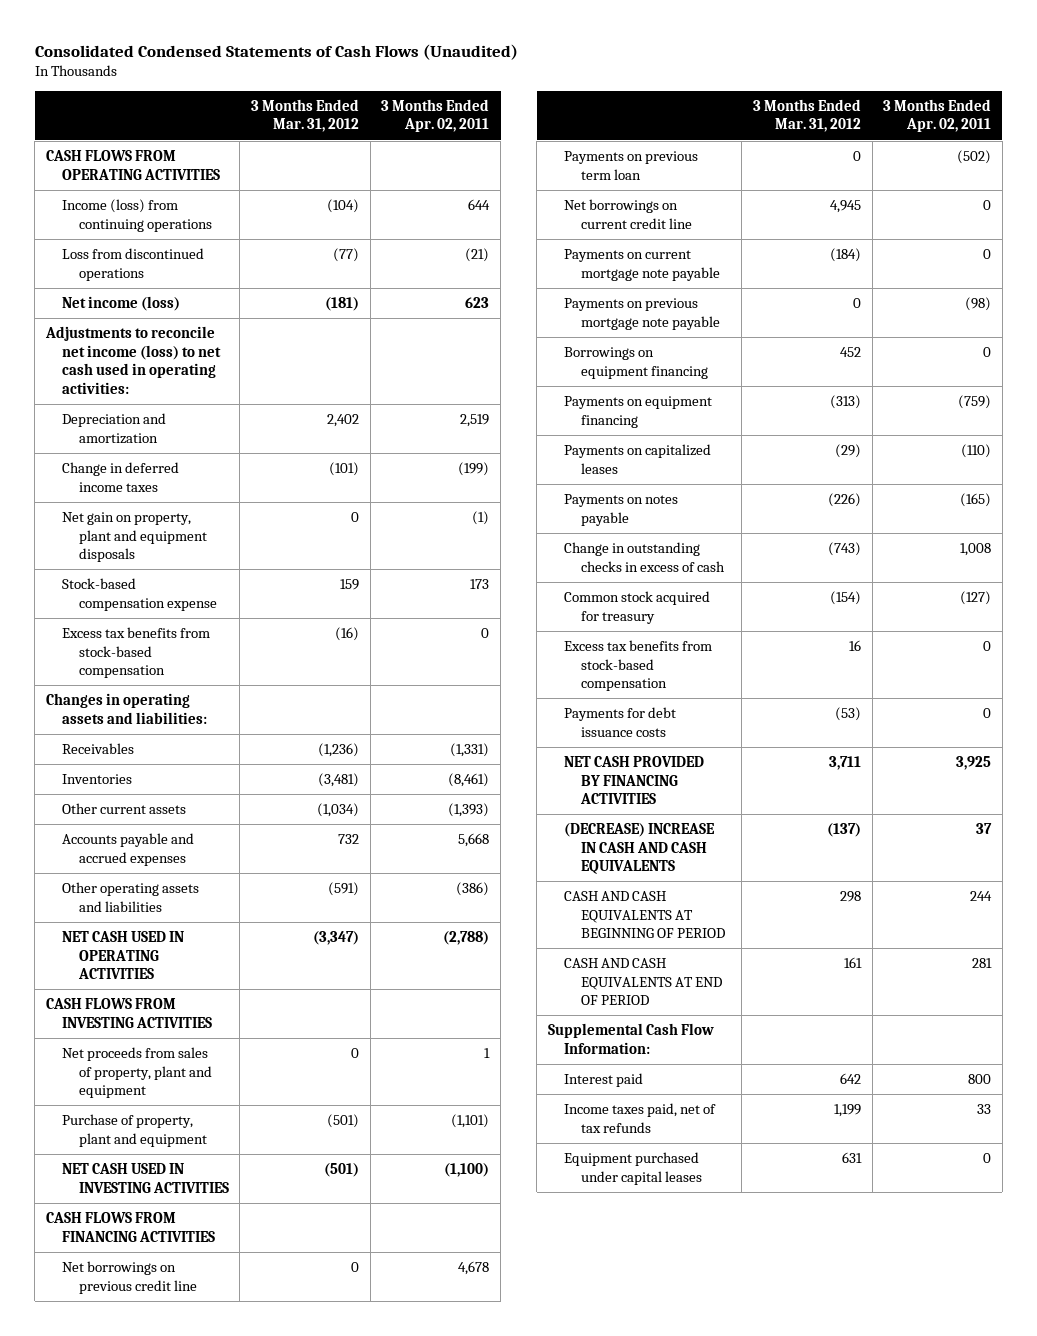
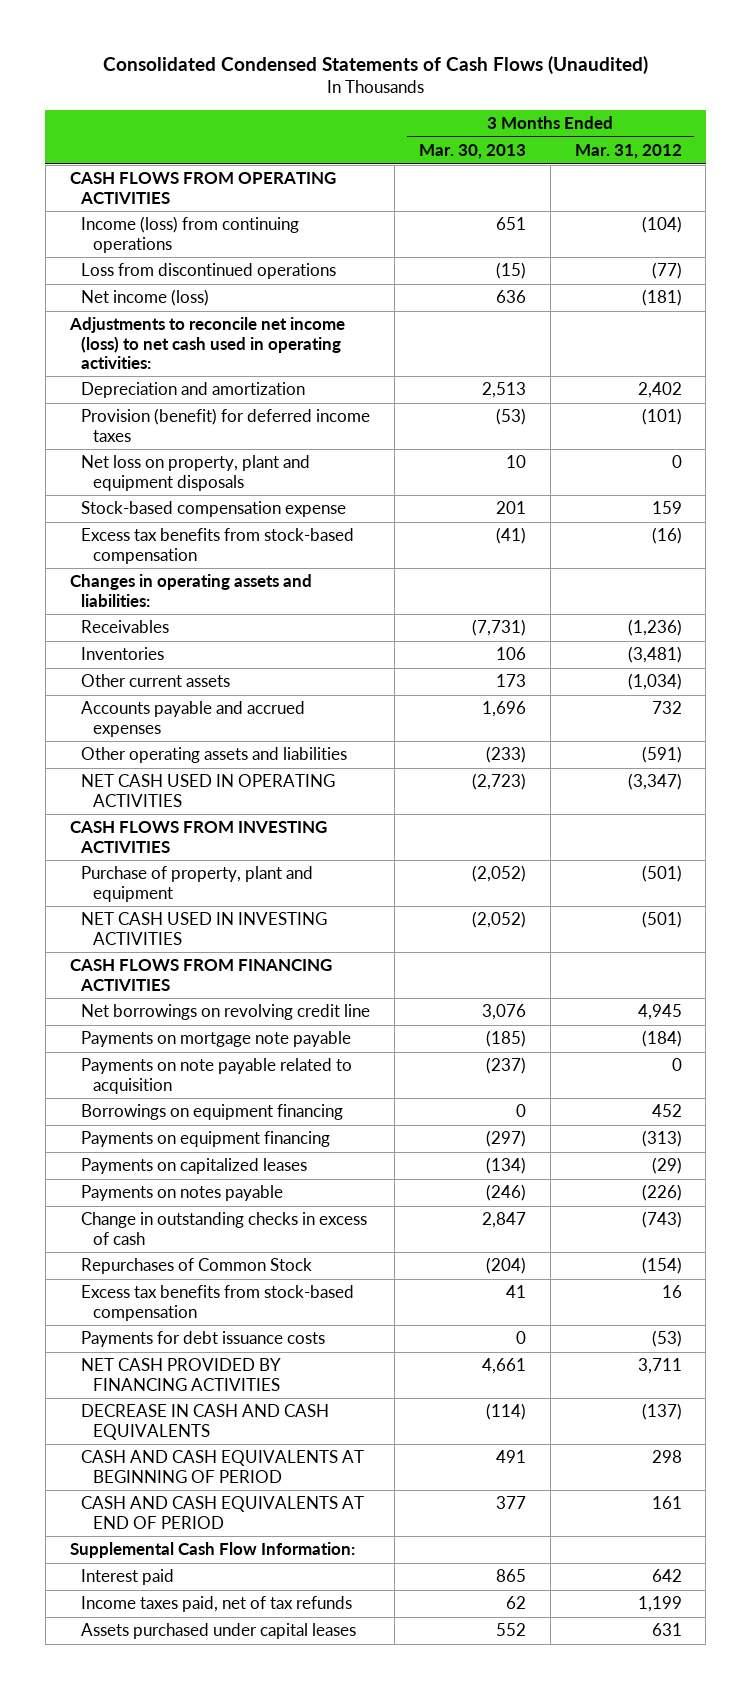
- | 3 Months Ended Mar. 31, 2012 | 3 Months Ended Apr. 02, 2011
+ | 3 Months Ended Mar. 30, 2013 | 3 Months Ended Mar. 31, 2012
- Change in deferred income taxes | (101) | (199)
- Net gain on property, plant and equipment disposals | 0 | (1)
+ Provision (benefit) for deferred income taxes | (53) | (101)
+ Net loss on property, plant and equipment disposals | 10 | 0
- Net proceeds from sales of property, plant and equipment | 0 | 1
- Net borrowings on previous credit line | 0 | 4,678
- Payments on previous term loan | 0 | (502)
- Net borrowings on current credit line | 4,945 | 0
- Payments on current mortgage note payable | (184) | 0
- Payments on previous mortgage note payable | 0 | (98)
+ Net borrowings on revolving credit line | 3,076 | 4,945
+ Payments on mortgage note payable | (185) | (184)
+ Payments on note payable related to acquisition | (237) | 0
- Common stock acquired for treasury | (154) | (127)
+ Repurchases of Common Stock | (204) | (154)
- (DECREASE) INCREASE IN CASH AND CASH EQUIVALENTS | (137) | 37
+ DECREASE IN CASH AND CASH EQUIVALENTS | (114) | (137)
- Equipment purchased under capital leases | 631 | 0
+ Assets purchased under capital leases | 552 | 631

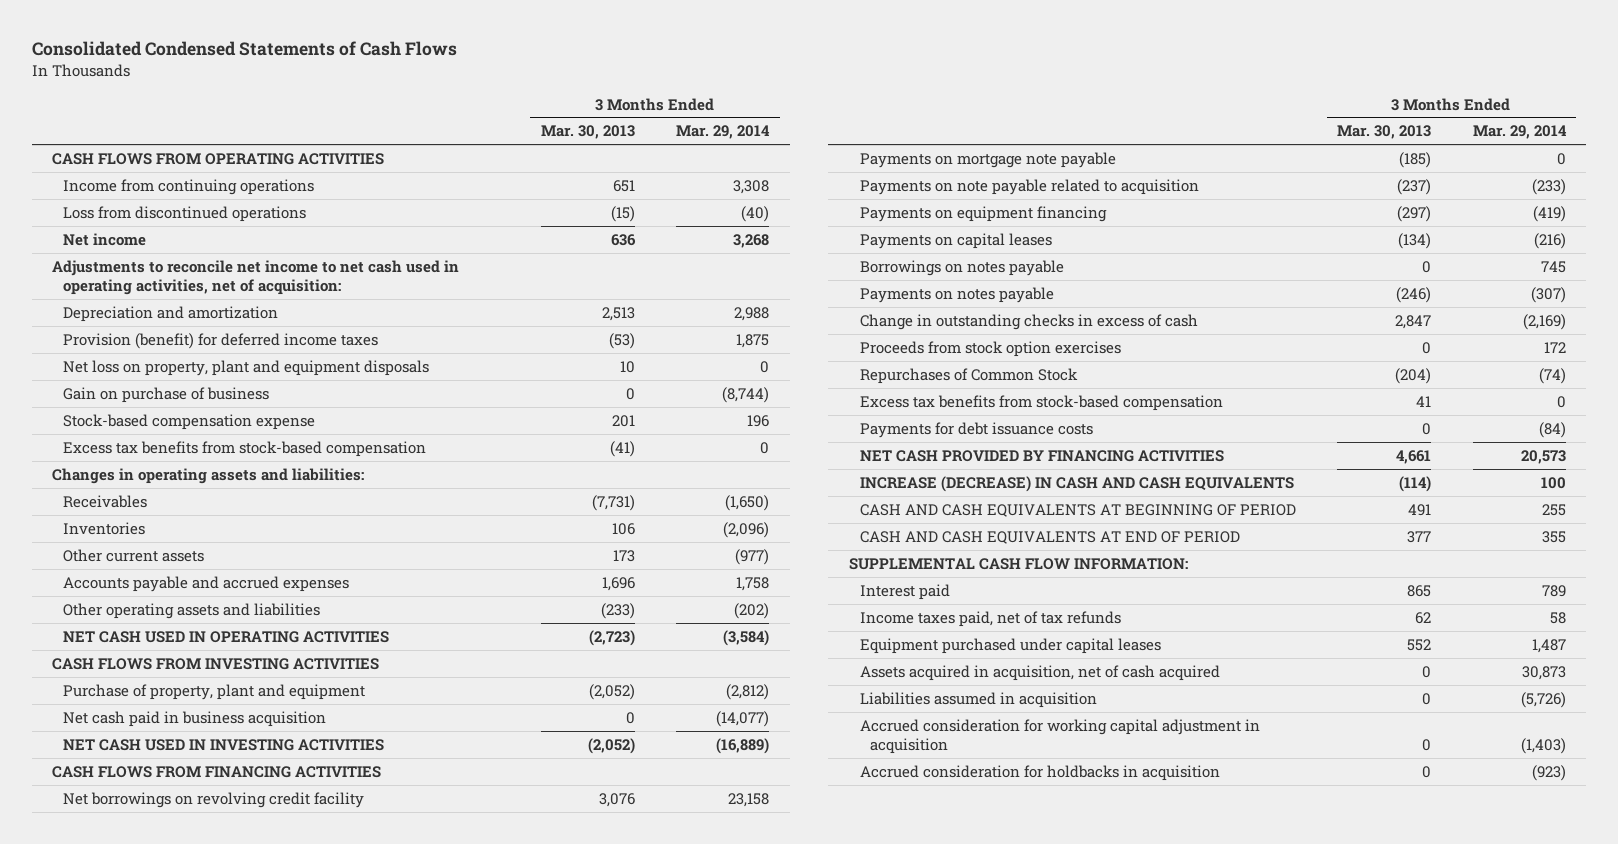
- Consolidated Condensed Statements of Cash Flows (Unaudited)
+ Consolidated Condensed Statements of Cash Flows
- | 3 Months Ended Mar. 30, 2013 | 3 Months Ended Mar. 31, 2012
+ | 3 Months Ended Mar. 30, 2013 | 3 Months Ended Mar. 29, 2014
- Income (loss) from continuing operations | 651 | (104)
+ Income from continuing operations | 651 | 3,308
- Net income (loss) | 636 | (181)
- Adjustments to reconcile net income (loss) to net cash used in operating activities:
+ Net income | 636 | 3,268
+ Adjustments to reconcile net income to net cash used in operating activities, net of acquisition:
+ Gain on purchase of business | 0 | (8,744)
+ Net cash paid in business acquisition | 0 | (14,077)
- Net borrowings on revolving credit line | 3,076 | 4,945
+ Net borrowings on revolving credit facility | 3,076 | 23,158
- Borrowings on equipment financing | 0 | 452
- Payments on capitalized leases | (134) | (29)
+ Payments on capital leases | (134) | (216)
+ Borrowings on notes payable | 0 | 745
+ Proceeds from stock option exercises | 0 | 172
- DECREASE IN CASH AND CASH EQUIVALENTS | (114) | (137)
+ INCREASE (DECREASE) IN CASH AND CASH EQUIVALENTS | (114) | 100
- Supplemental Cash Flow Information:
+ SUPPLEMENTAL CASH FLOW INFORMATION:
- Assets purchased under capital leases | 552 | 631
+ Equipment purchased under capital leases | 552 | 1,487
+ Assets acquired in acquisition, net of cash acquired | 0 | 30,873
+ Liabilities assumed in acquisition | 0 | (5,726)
+ Accrued consideration for working capital adjustment in acquisition | 0 | (1,403)
+ Accrued consideration for holdbacks in acquisition | 0 | (923)

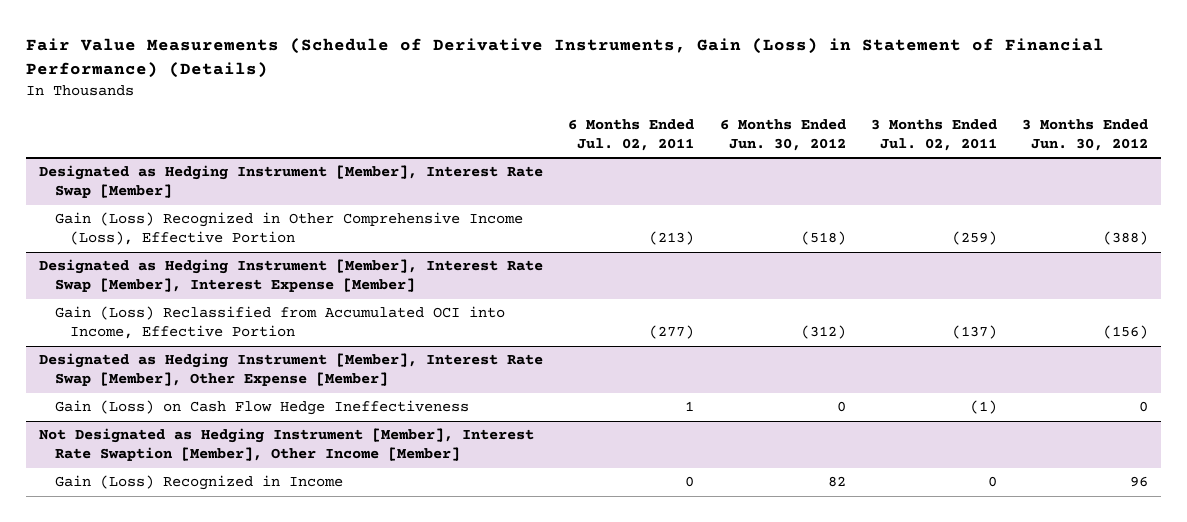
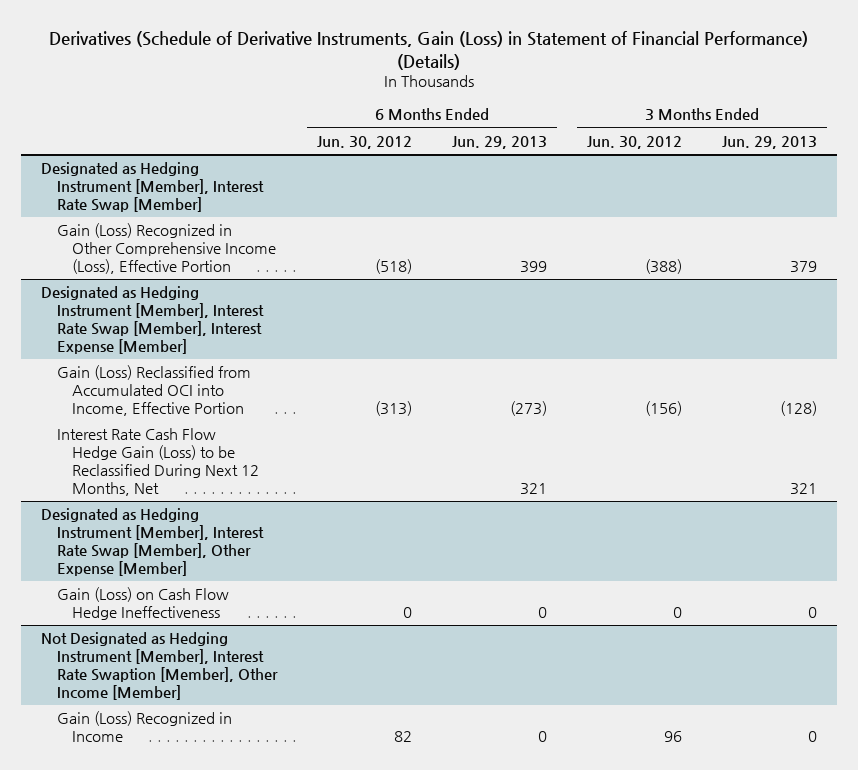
- Fair Value Measurements (Schedule of Derivative Instruments, Gain (Loss) in Statement of Financial Performance) (Details)
+ Derivatives (Schedule of Derivative Instruments, Gain (Loss) in Statement of Financial Performance) (Details)
- | 6 Months Ended Jul. 02, 2011 | 6 Months Ended Jun. 30, 2012 | 3 Months Ended Jul. 02, 2011 | 3 Months Ended Jun. 30, 2012
+ | 6 Months Ended Jun. 30, 2012 | 6 Months Ended Jun. 29, 2013 | 3 Months Ended Jun. 30, 2012 | 3 Months Ended Jun. 29, 2013
@ Designated as Hedging Instrument [Member], Interest Rate Swap [Member], Interest Expense [Member]
- Gain (Loss) Reclassified from Accumulated OCI into Income, Effective Portion | (277) | (312) | (137) | (156)
+ Gain (Loss) Reclassified from Accumulated OCI into Income, Effective Portion | (313) | (273) | (156) | (128)
+ Interest Rate Cash Flow Hedge Gain (Loss) to be Reclassified During Next 12 Months, Net | | 321 | | 321

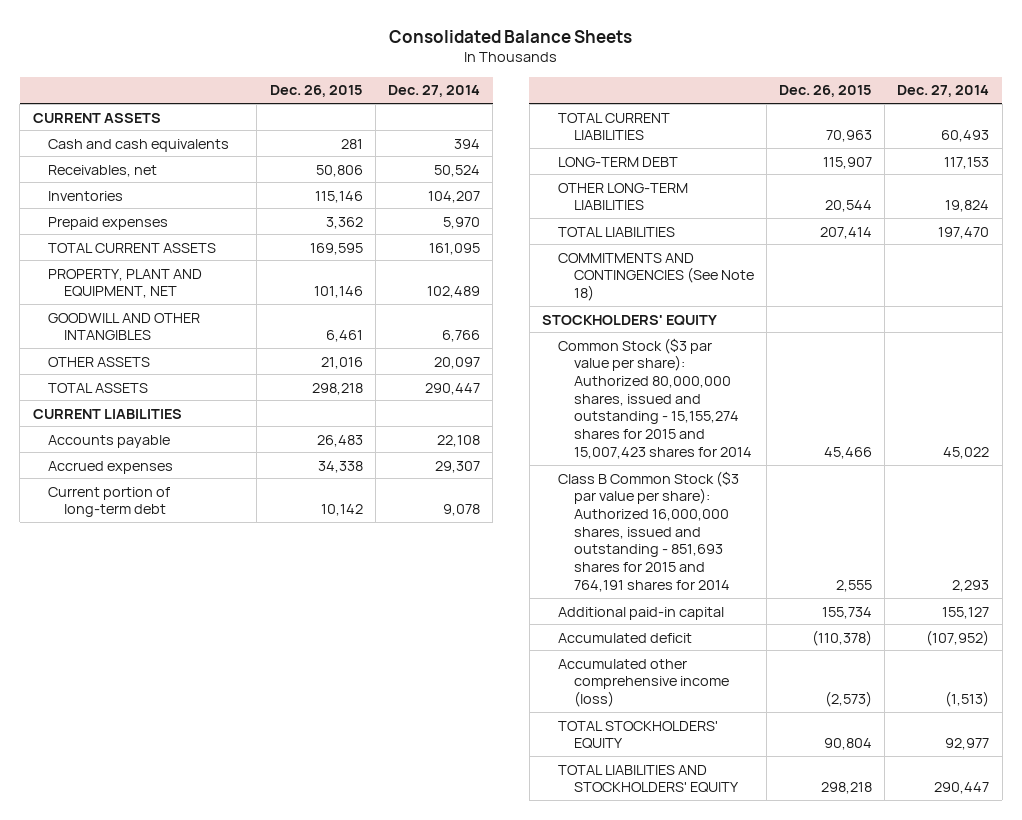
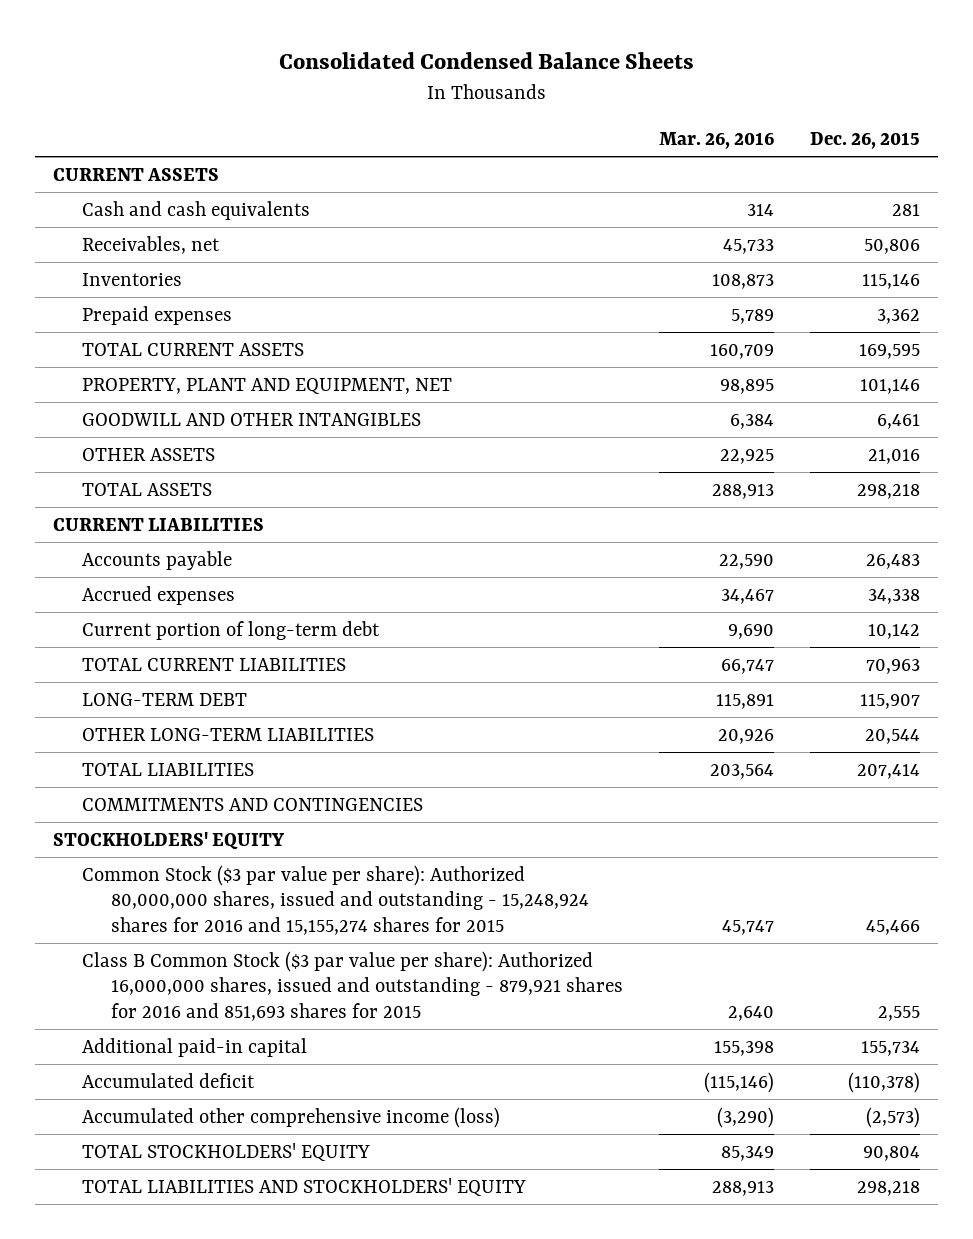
- Consolidated Balance Sheets
+ Consolidated Condensed Balance Sheets
- | Dec. 26, 2015 | Dec. 27, 2014
+ | Mar. 26, 2016 | Dec. 26, 2015
- COMMITMENTS AND CONTINGENCIES (See Note 18)
+ COMMITMENTS AND CONTINGENCIES
- Common Stock ($3 par value per share): Authorized 80,000,000 shares, issued and outstanding - 15,155,274 shares for 2015 and 15,007,423 shares for 2014 | 45,466 | 45,022
- Class B Common Stock ($3 par value per share): Authorized 16,000,000 shares, issued and outstanding - 851,693 shares for 2015 and 764,191 shares for 2014 | 2,555 | 2,293
+ Common Stock ($3 par value per share): Authorized 80,000,000 shares, issued and outstanding - 15,248,924 shares for 2016 and 15,155,274 shares for 2015 | 45,747 | 45,466
+ Class B Common Stock ($3 par value per share): Authorized 16,000,000 shares, issued and outstanding - 879,921 shares for 2016 and 851,693 shares for 2015 | 2,640 | 2,555

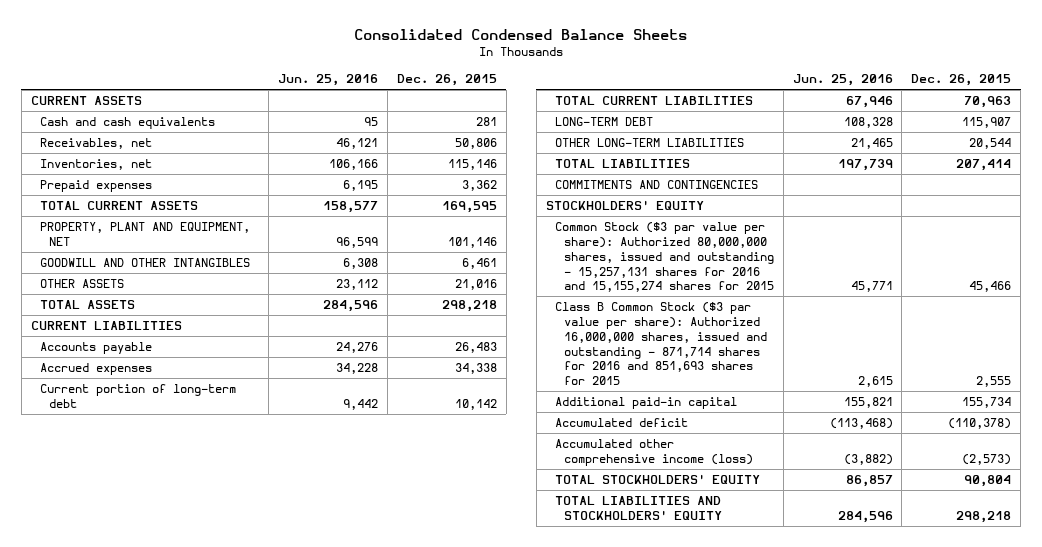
- | Mar. 26, 2016 | Dec. 26, 2015
+ | Jun. 25, 2016 | Dec. 26, 2015
- Inventories | 108,873 | 115,146
+ Inventories, net | 106,166 | 115,146
- Common Stock ($3 par value per share): Authorized 80,000,000 shares, issued and outstanding - 15,248,924 shares for 2016 and 15,155,274 shares for 2015 | 45,747 | 45,466
- Class B Common Stock ($3 par value per share): Authorized 16,000,000 shares, issued and outstanding - 879,921 shares for 2016 and 851,693 shares for 2015 | 2,640 | 2,555
+ Common Stock ($3 par value per share): Authorized 80,000,000 shares, issued and outstanding - 15,257,131 shares for 2016 and 15,155,274 shares for 2015 | 45,771 | 45,466
+ Class B Common Stock ($3 par value per share): Authorized 16,000,000 shares, issued and outstanding - 871,714 shares for 2016 and 851,693 shares for 2015 | 2,615 | 2,555

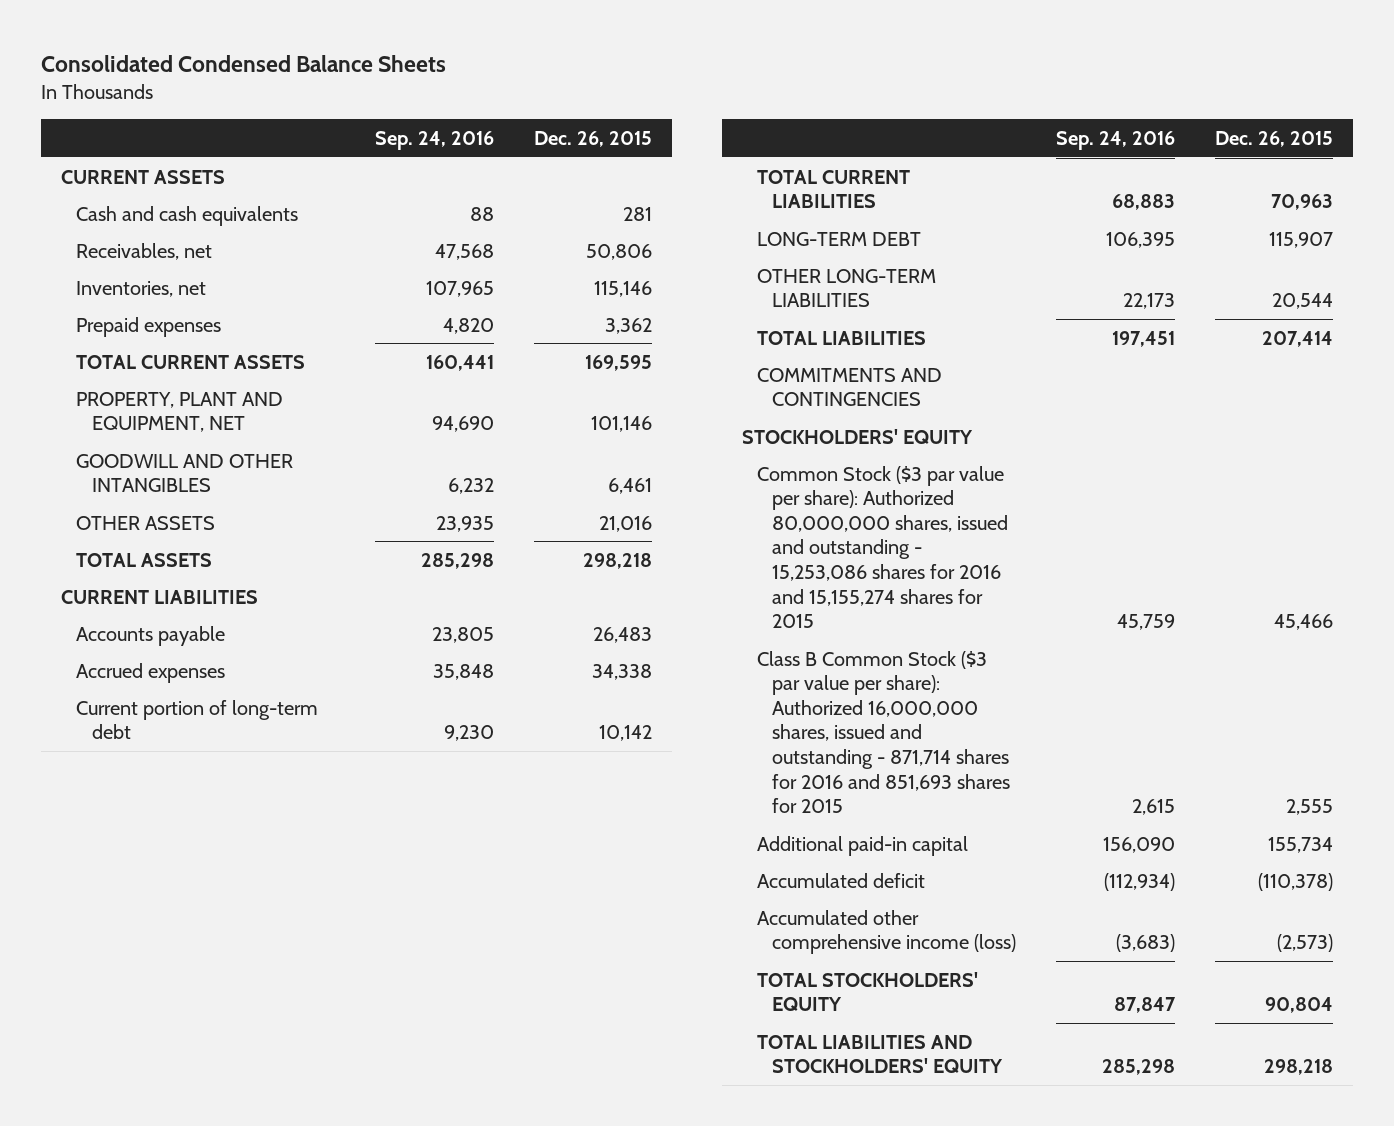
- | Jun. 25, 2016 | Dec. 26, 2015
+ | Sep. 24, 2016 | Dec. 26, 2015
- Common Stock ($3 par value per share): Authorized 80,000,000 shares, issued and outstanding - 15,257,131 shares for 2016 and 15,155,274 shares for 2015 | 45,771 | 45,466
+ Common Stock ($3 par value per share): Authorized 80,000,000 shares, issued and outstanding - 15,253,086 shares for 2016 and 15,155,274 shares for 2015 | 45,759 | 45,466

